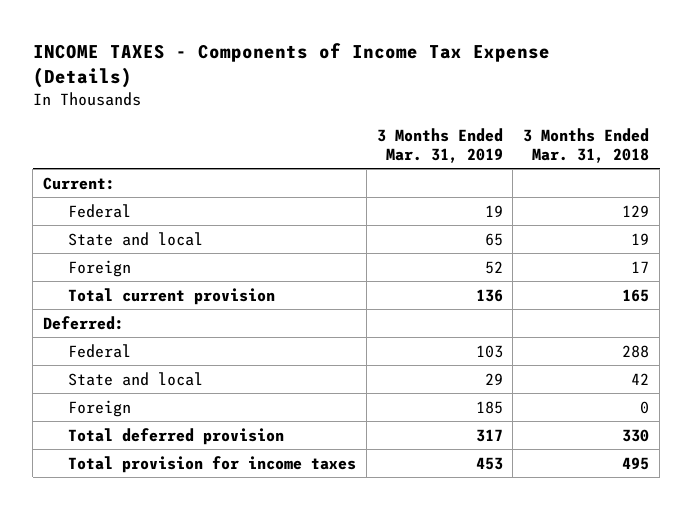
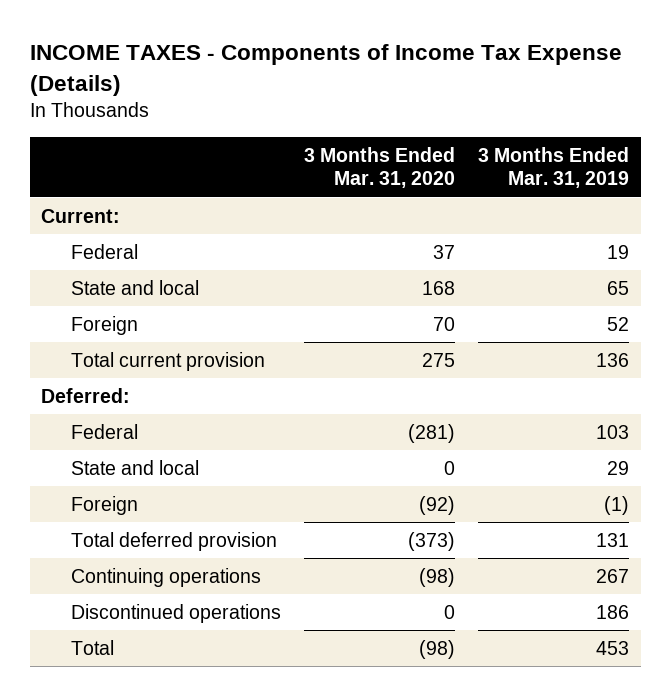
- | 3 Months Ended Mar. 31, 2019 | 3 Months Ended Mar. 31, 2018
+ | 3 Months Ended Mar. 31, 2020 | 3 Months Ended Mar. 31, 2019
- Foreign | 185 | 0
- Total deferred provision | 317 | 330
- Total provision for income taxes | 453 | 495
+ Foreign | (92) | (1)
+ Total deferred provision | (373) | 131
+ Continuing operations | (98) | 267
+ Discontinued operations | 0 | 186
+ Total | (98) | 453

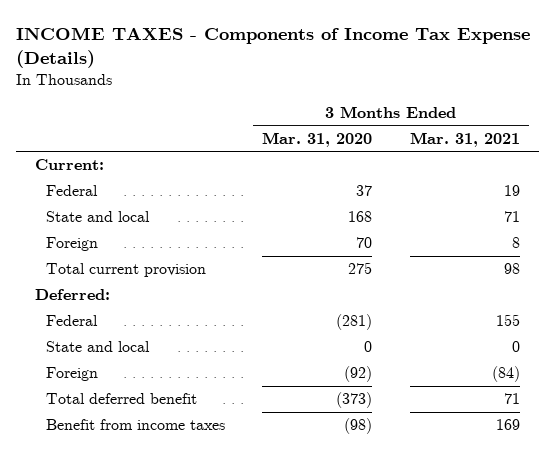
- | 3 Months Ended Mar. 31, 2020 | 3 Months Ended Mar. 31, 2019
+ | 3 Months Ended Mar. 31, 2020 | 3 Months Ended Mar. 31, 2021
- Total deferred provision | (373) | 131
- Continuing operations | (98) | 267
- Discontinued operations | 0 | 186
- Total | (98) | 453
+ Total deferred benefit | (373) | 71
+ Benefit from income taxes | (98) | 169

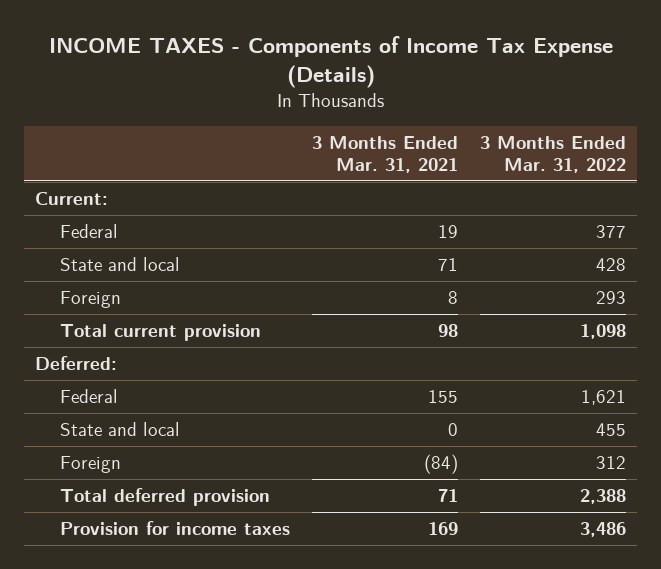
- | 3 Months Ended Mar. 31, 2020 | 3 Months Ended Mar. 31, 2021
+ | 3 Months Ended Mar. 31, 2021 | 3 Months Ended Mar. 31, 2022
- Total deferred benefit | (373) | 71
- Benefit from income taxes | (98) | 169
+ Total deferred provision | 71 | 2,388
+ Provision for income taxes | 169 | 3,486

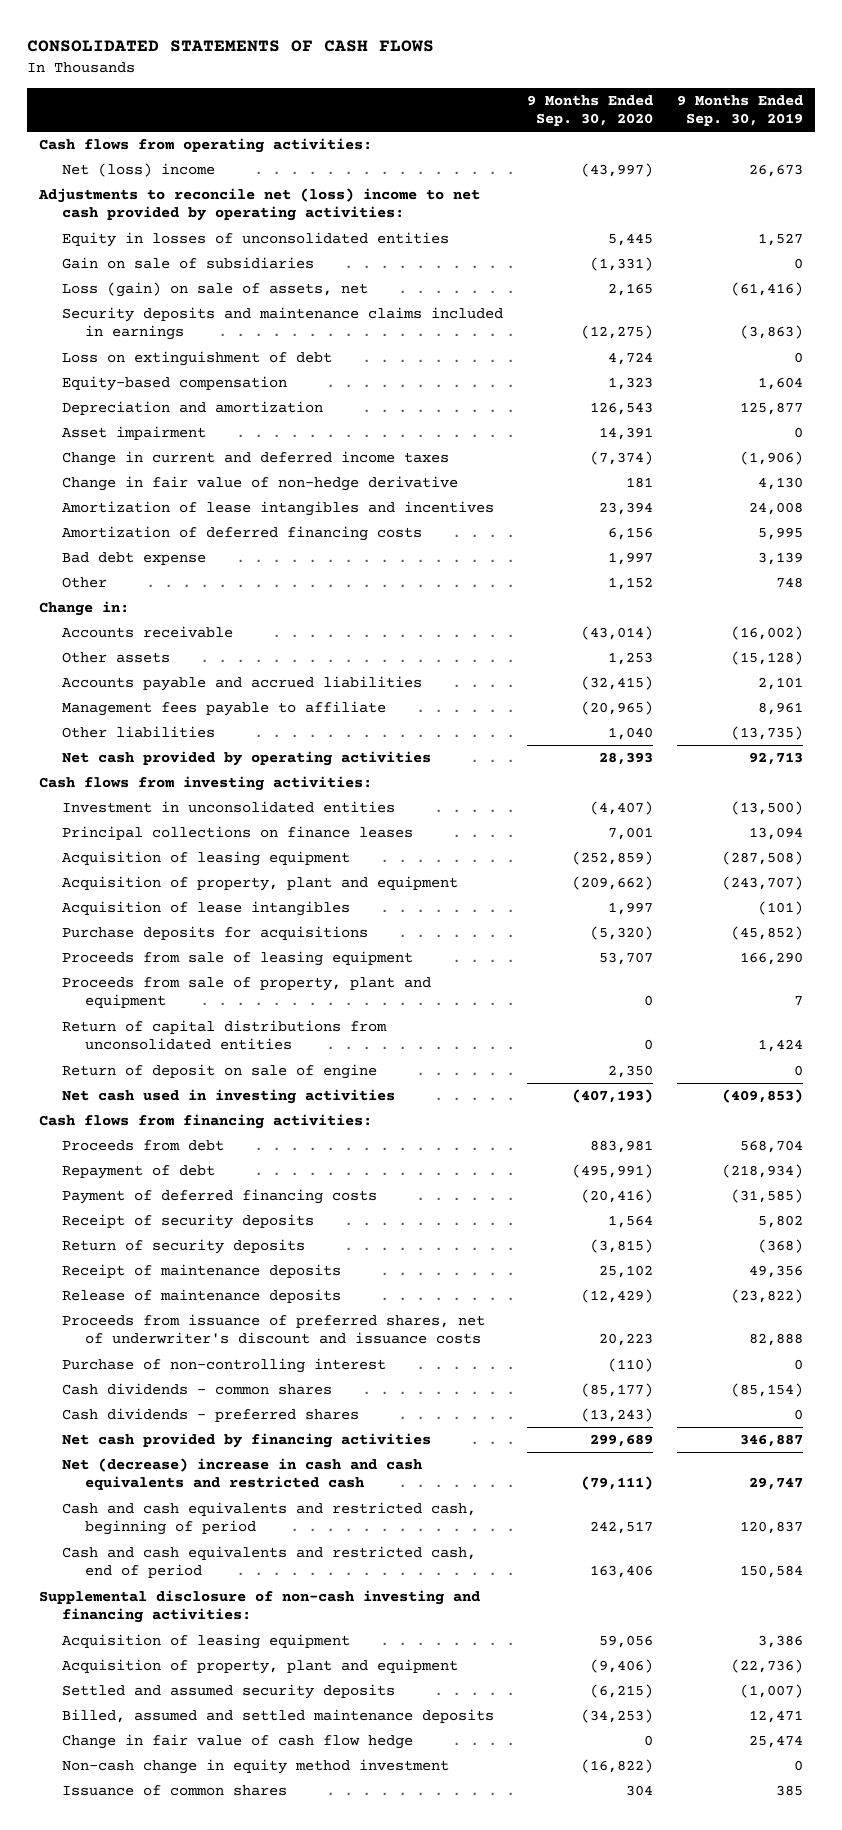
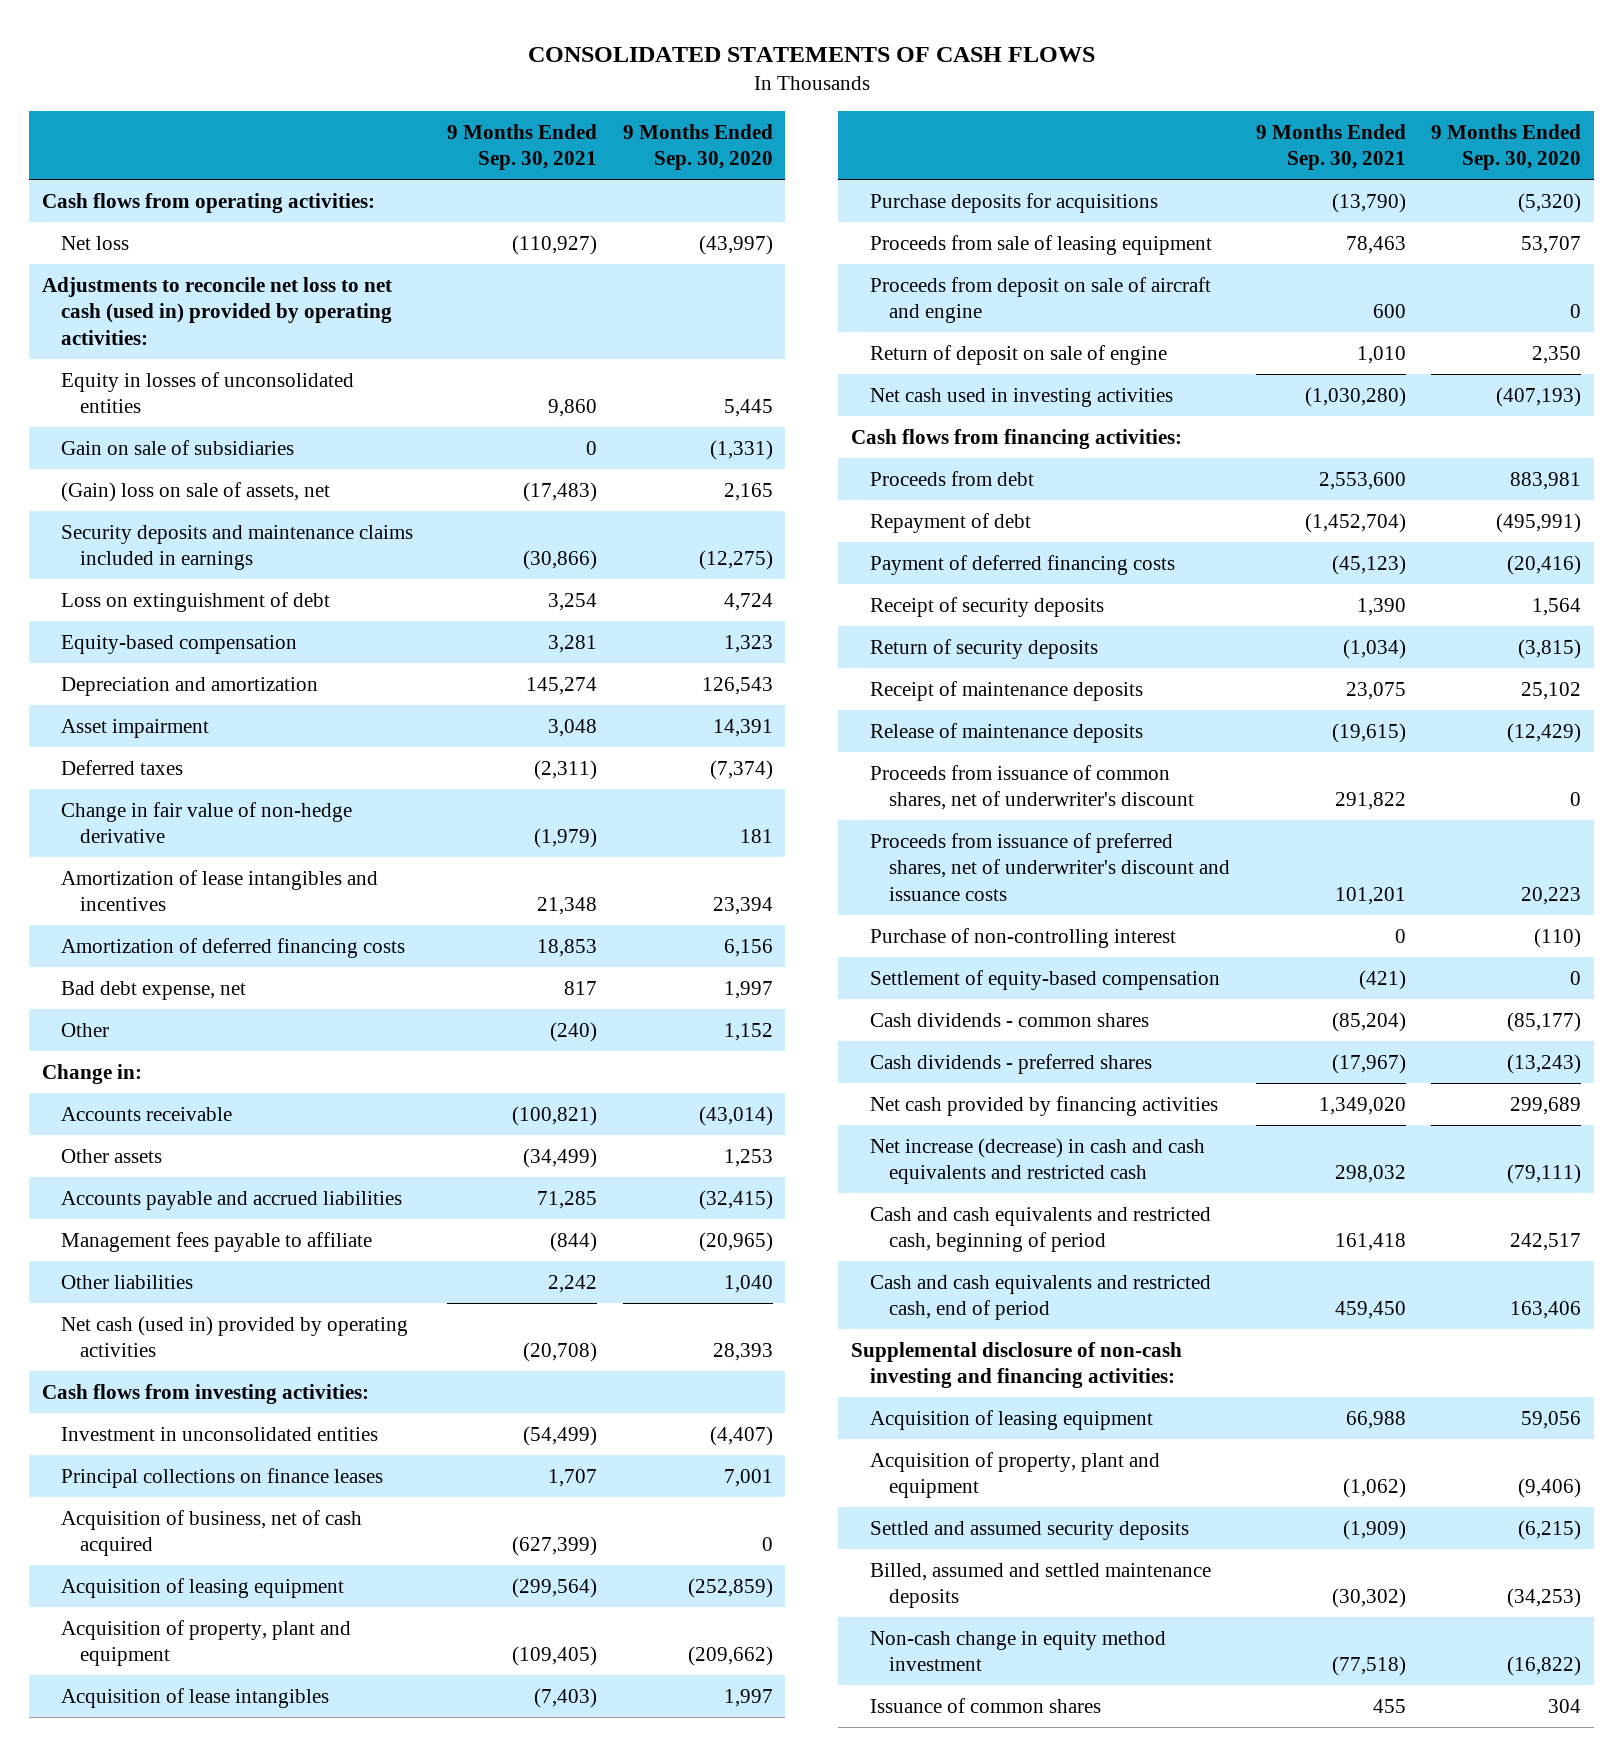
- | 9 Months Ended Sep. 30, 2020 | 9 Months Ended Sep. 30, 2019
+ | 9 Months Ended Sep. 30, 2021 | 9 Months Ended Sep. 30, 2020
- Net (loss) income | (43,997) | 26,673
- Adjustments to reconcile net (loss) income to net cash provided by operating activities:
+ Net loss | (110,927) | (43,997)
+ Adjustments to reconcile net loss to net cash (used in) provided by operating activities:
- Loss (gain) on sale of assets, net | 2,165 | (61,416)
+ (Gain) loss on sale of assets, net | (17,483) | 2,165
- Change in current and deferred income taxes | (7,374) | (1,906)
+ Deferred taxes | (2,311) | (7,374)
- Bad debt expense | 1,997 | 3,139
+ Bad debt expense, net | 817 | 1,997
- Net cash provided by operating activities | 28,393 | 92,713
+ Net cash (used in) provided by operating activities | (20,708) | 28,393
+ Acquisition of business, net of cash acquired | (627,399) | 0
- Proceeds from sale of property, plant and equipment | 0 | 7
- Return of capital distributions from unconsolidated entities | 0 | 1,424
+ Proceeds from deposit on sale of aircraft and engine | 600 | 0
+ Proceeds from issuance of common shares, net of underwriter's discount | 291,822 | 0
+ Settlement of equity-based compensation | (421) | 0
- Net (decrease) increase in cash and cash equivalents and restricted cash | (79,111) | 29,747
+ Net increase (decrease) in cash and cash equivalents and restricted cash | 298,032 | (79,111)
- Change in fair value of cash flow hedge | 0 | 25,474

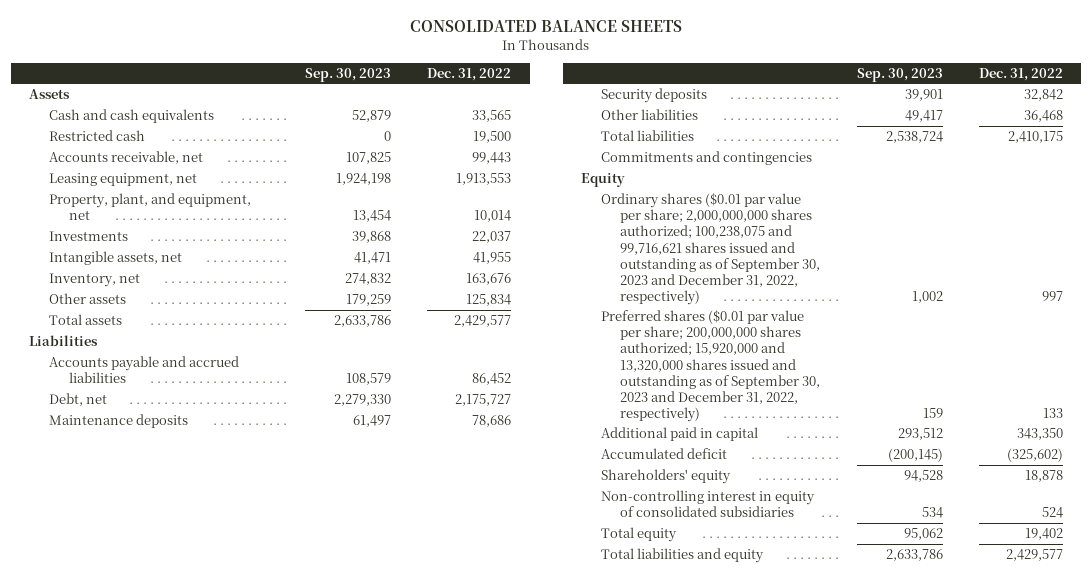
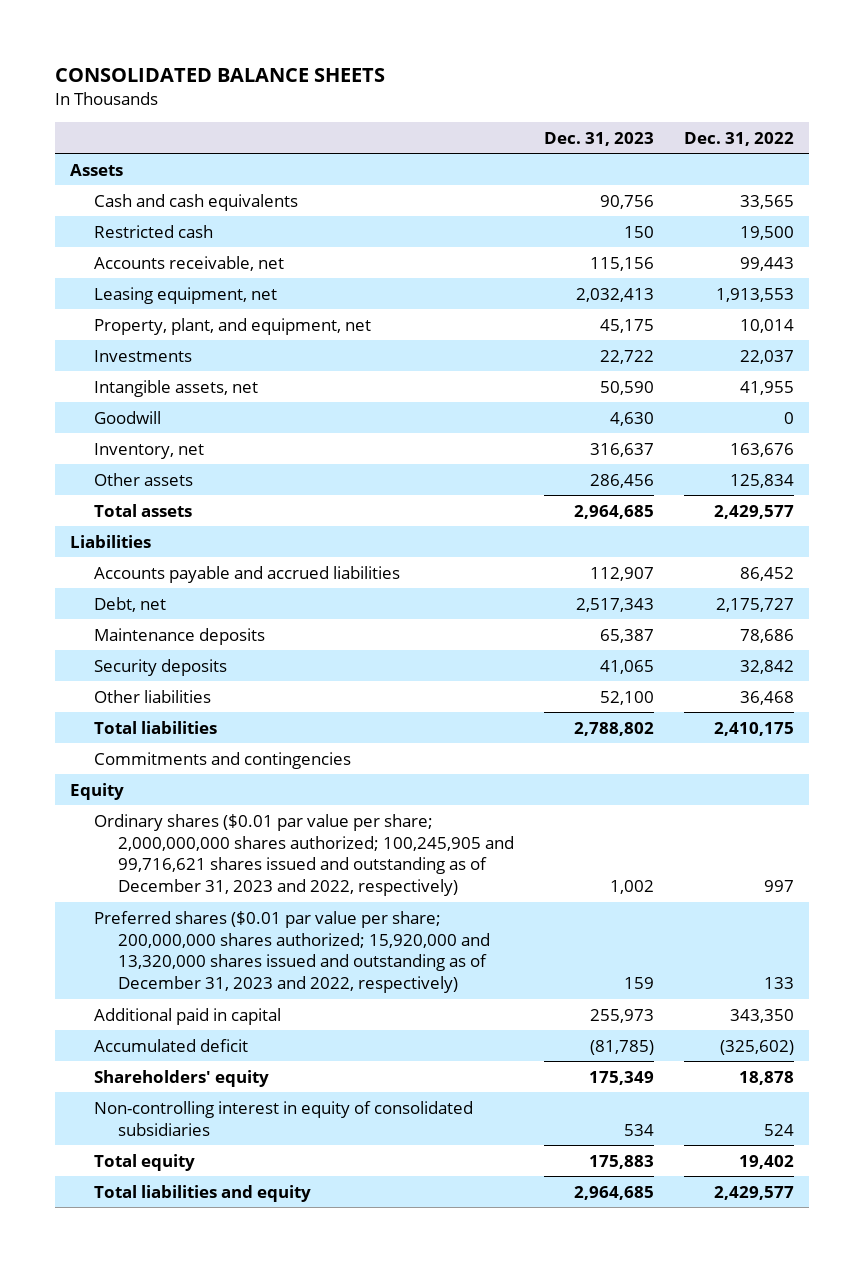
- | Sep. 30, 2023 | Dec. 31, 2022
+ | Dec. 31, 2023 | Dec. 31, 2022
+ Goodwill | 4,630 | 0
- Ordinary shares ($0.01 par value per share; 2,000,000,000 shares authorized; 100,238,075 and 99,716,621 shares issued and outstanding as of September 30, 2023 and December 31, 2022, respectively) | 1,002 | 997
- Preferred shares ($0.01 par value per share; 200,000,000 shares authorized; 15,920,000 and 13,320,000 shares issued and outstanding as of September 30, 2023 and December 31, 2022, respectively) | 159 | 133
+ Ordinary shares ($0.01 par value per share; 2,000,000,000 shares authorized; 100,245,905 and 99,716,621 shares issued and outstanding as of December 31, 2023 and 2022, respectively) | 1,002 | 997
+ Preferred shares ($0.01 par value per share; 200,000,000 shares authorized; 15,920,000 and 13,320,000 shares issued and outstanding as of December 31, 2023 and 2022, respectively) | 159 | 133

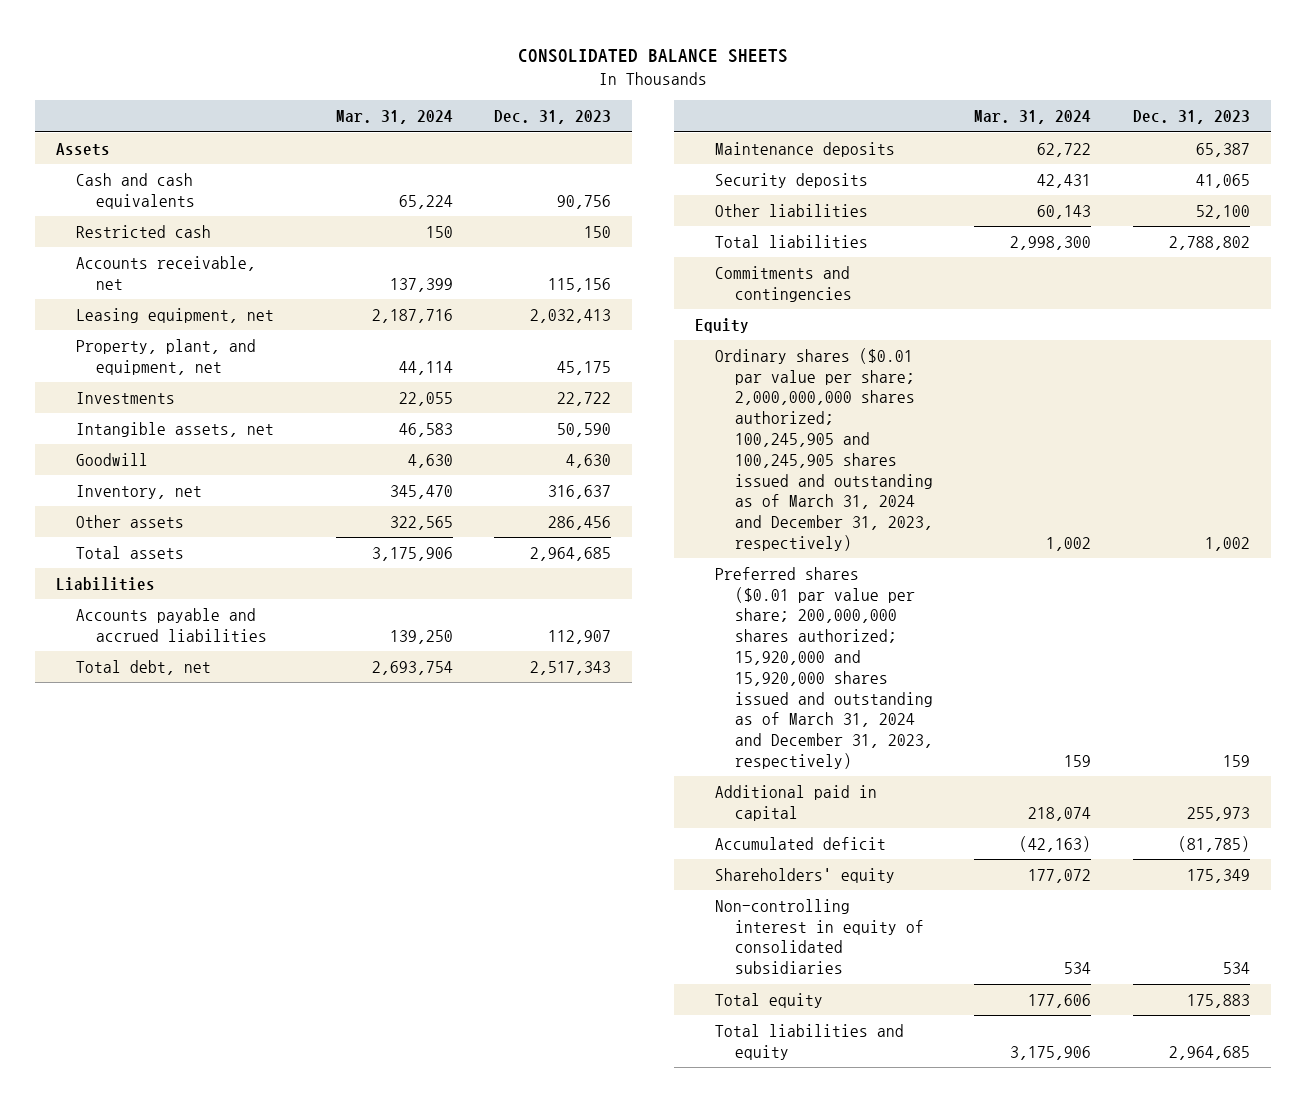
- | Dec. 31, 2023 | Dec. 31, 2022
+ | Mar. 31, 2024 | Dec. 31, 2023
- Debt, net | 2,517,343 | 2,175,727
+ Total debt, net | 2,693,754 | 2,517,343
- Ordinary shares ($0.01 par value per share; 2,000,000,000 shares authorized; 100,245,905 and 99,716,621 shares issued and outstanding as of December 31, 2023 and 2022, respectively) | 1,002 | 997
- Preferred shares ($0.01 par value per share; 200,000,000 shares authorized; 15,920,000 and 13,320,000 shares issued and outstanding as of December 31, 2023 and 2022, respectively) | 159 | 133
+ Ordinary shares ($0.01 par value per share; 2,000,000,000 shares authorized; 100,245,905 and 100,245,905 shares issued and outstanding as of March 31, 2024 and December 31, 2023, respectively) | 1,002 | 1,002
+ Preferred shares ($0.01 par value per share; 200,000,000 shares authorized; 15,920,000 and 15,920,000 shares issued and outstanding as of March 31, 2024 and December 31, 2023, respectively) | 159 | 159

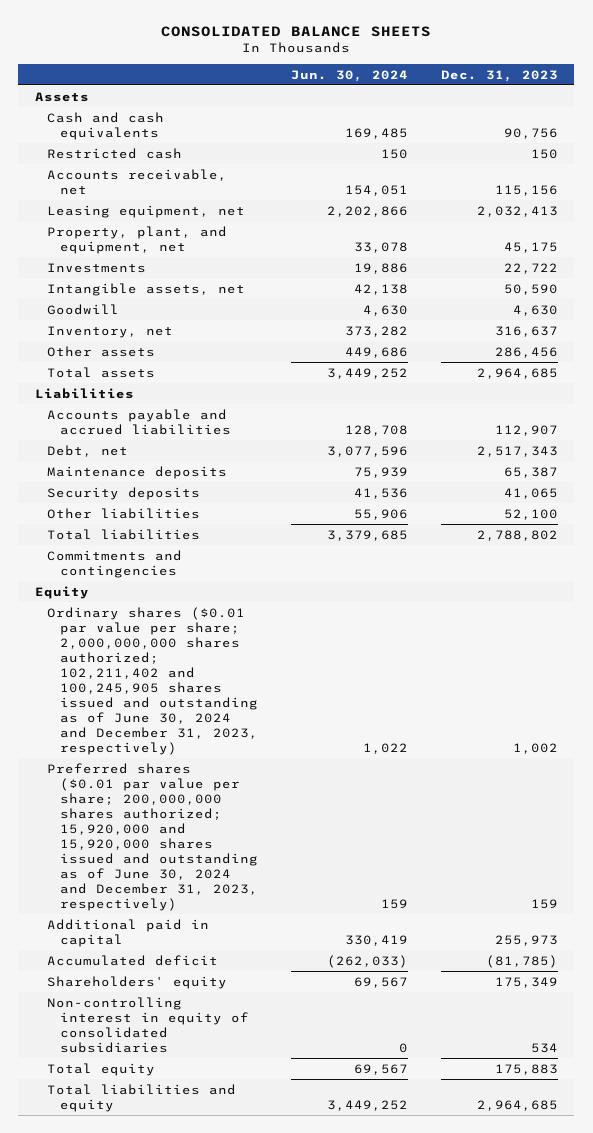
- | Mar. 31, 2024 | Dec. 31, 2023
+ | Jun. 30, 2024 | Dec. 31, 2023
- Total debt, net | 2,693,754 | 2,517,343
+ Debt, net | 3,077,596 | 2,517,343
- Ordinary shares ($0.01 par value per share; 2,000,000,000 shares authorized; 100,245,905 and 100,245,905 shares issued and outstanding as of March 31, 2024 and December 31, 2023, respectively) | 1,002 | 1,002
- Preferred shares ($0.01 par value per share; 200,000,000 shares authorized; 15,920,000 and 15,920,000 shares issued and outstanding as of March 31, 2024 and December 31, 2023, respectively) | 159 | 159
+ Ordinary shares ($0.01 par value per share; 2,000,000,000 shares authorized; 102,211,402 and 100,245,905 shares issued and outstanding as of June 30, 2024 and December 31, 2023, respectively) | 1,022 | 1,002
+ Preferred shares ($0.01 par value per share; 200,000,000 shares authorized; 15,920,000 and 15,920,000 shares issued and outstanding as of June 30, 2024 and December 31, 2023, respectively) | 159 | 159

